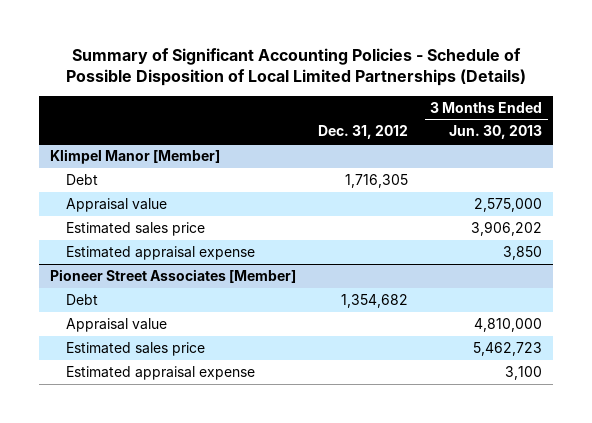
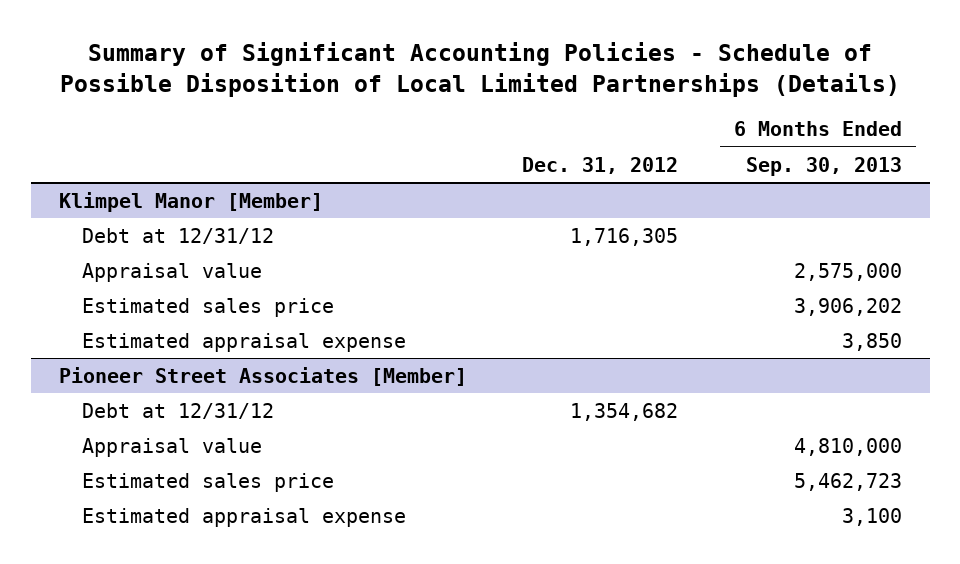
- | Dec. 31, 2012 | 3 Months Ended Jun. 30, 2013
+ | Dec. 31, 2012 | 6 Months Ended Sep. 30, 2013
@ Klimpel Manor [Member]
- Debt | 1,716,305 |
+ Debt at 12/31/12 | 1,716,305 |
@ Pioneer Street Associates [Member]
- Debt | 1,354,682 |
+ Debt at 12/31/12 | 1,354,682 |

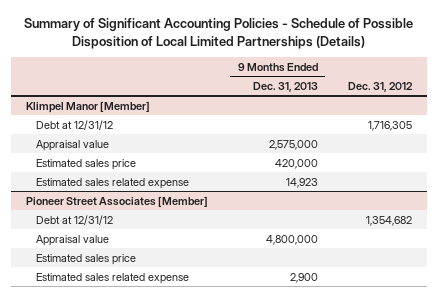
- | Dec. 31, 2012 | 6 Months Ended Sep. 30, 2013
+ | 9 Months Ended Dec. 31, 2013 | Dec. 31, 2012
@ Klimpel Manor [Member]
- Estimated appraisal expense | | 3,850
+ Estimated sales related expense | 14,923 |
@ Pioneer Street Associates [Member]
- Estimated appraisal expense | | 3,100
+ Estimated sales related expense | 2,900 |

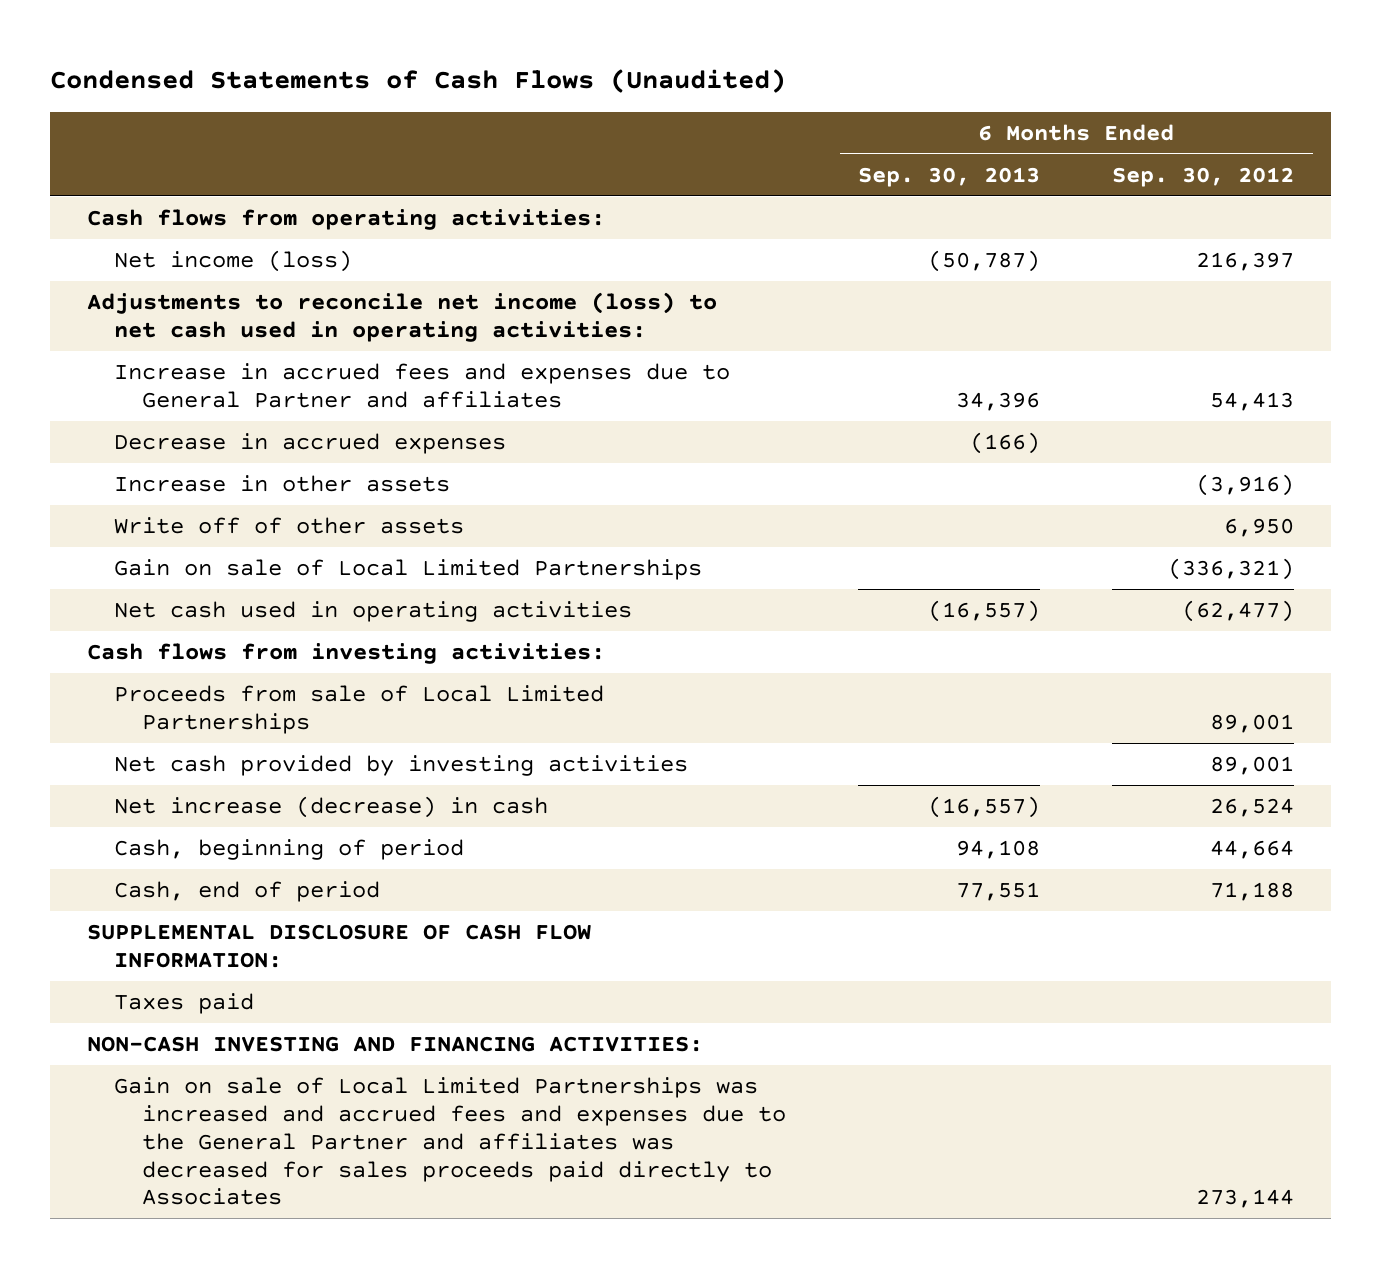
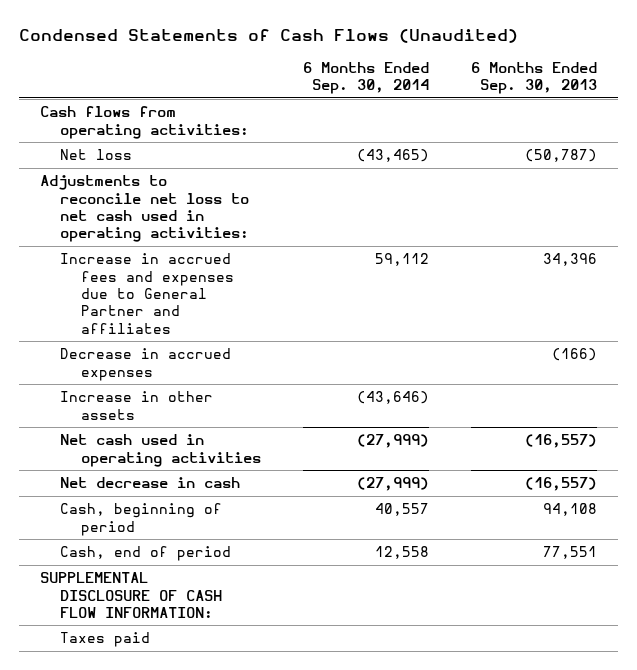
- | 6 Months Ended Sep. 30, 2013 | 6 Months Ended Sep. 30, 2012
+ | 6 Months Ended Sep. 30, 2014 | 6 Months Ended Sep. 30, 2013
- Net income (loss) | (50,787) | 216,397
- Adjustments to reconcile net income (loss) to net cash used in operating activities:
+ Net loss | (43,465) | (50,787)
+ Adjustments to reconcile net loss to net cash used in operating activities:
- Write off of other assets | | 6,950
- Gain on sale of Local Limited Partnerships | | (336,321)
- Cash flows from investing activities:
- Proceeds from sale of Local Limited Partnerships | | 89,001
- Net cash provided by investing activities | | 89,001
- Net increase (decrease) in cash | (16,557) | 26,524
+ Net decrease in cash | (27,999) | (16,557)
- NON-CASH INVESTING AND FINANCING ACTIVITIES:
- Gain on sale of Local Limited Partnerships was increased and accrued fees and expenses due to the General Partner and affiliates was decreased for sales proceeds paid directly to Associates | | 273,144

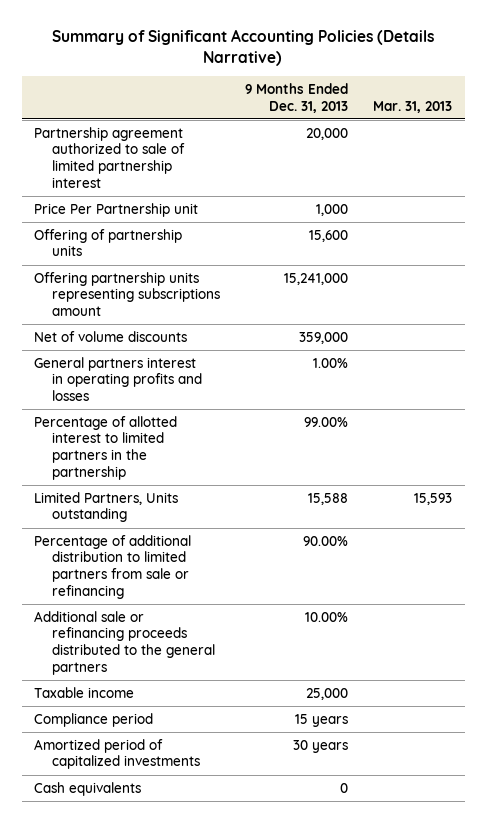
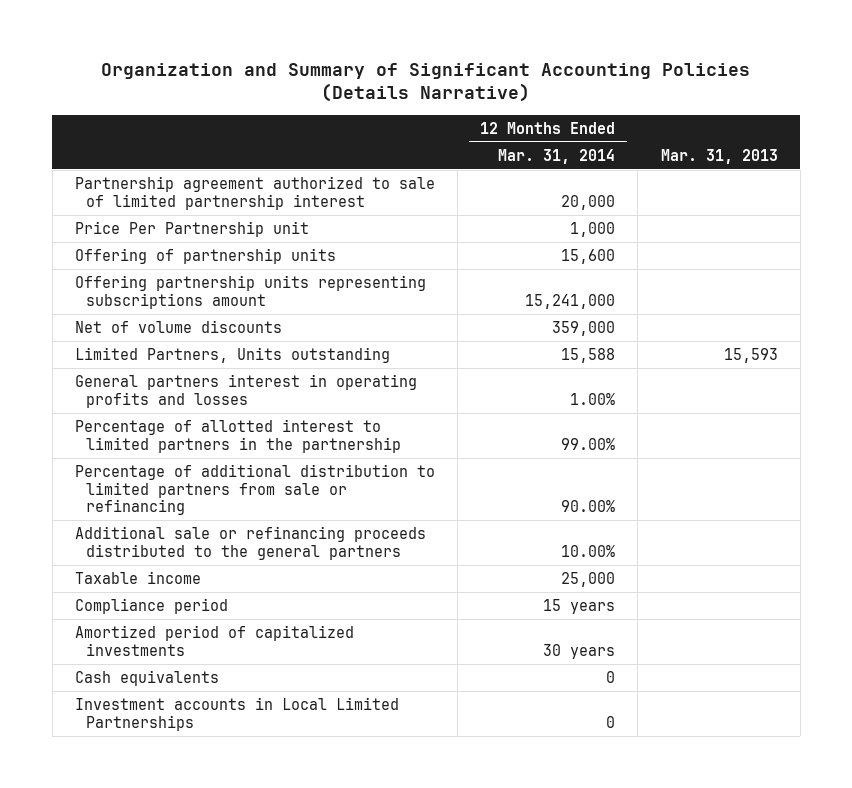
- Summary of Significant Accounting Policies (Details Narrative)
+ Organization and Summary of Significant Accounting Policies (Details Narrative)
- | 9 Months Ended Dec. 31, 2013 | Mar. 31, 2013
+ | 12 Months Ended Mar. 31, 2014 | Mar. 31, 2013
moved up: Limited Partners, Units outstanding | 15,588 | 15,593
+ Investment accounts in Local Limited Partnerships | 0 |

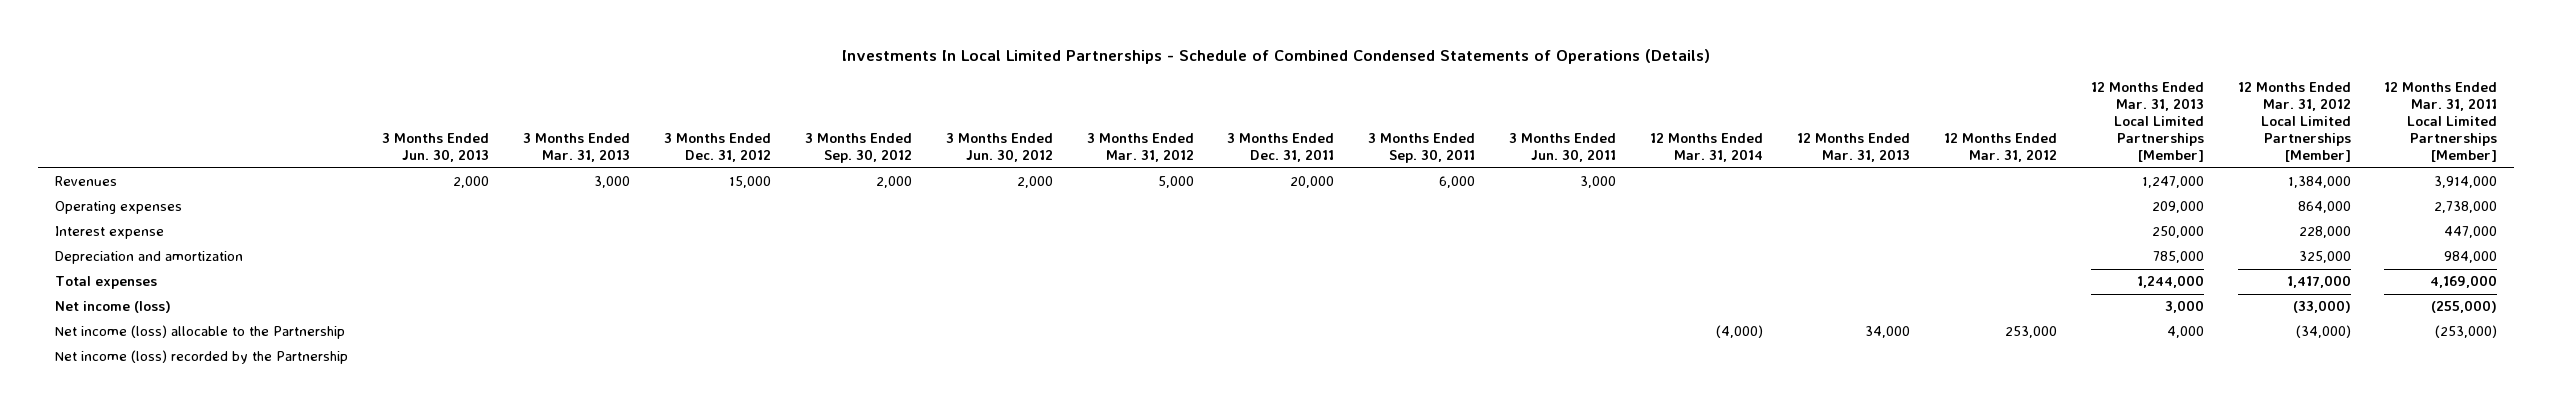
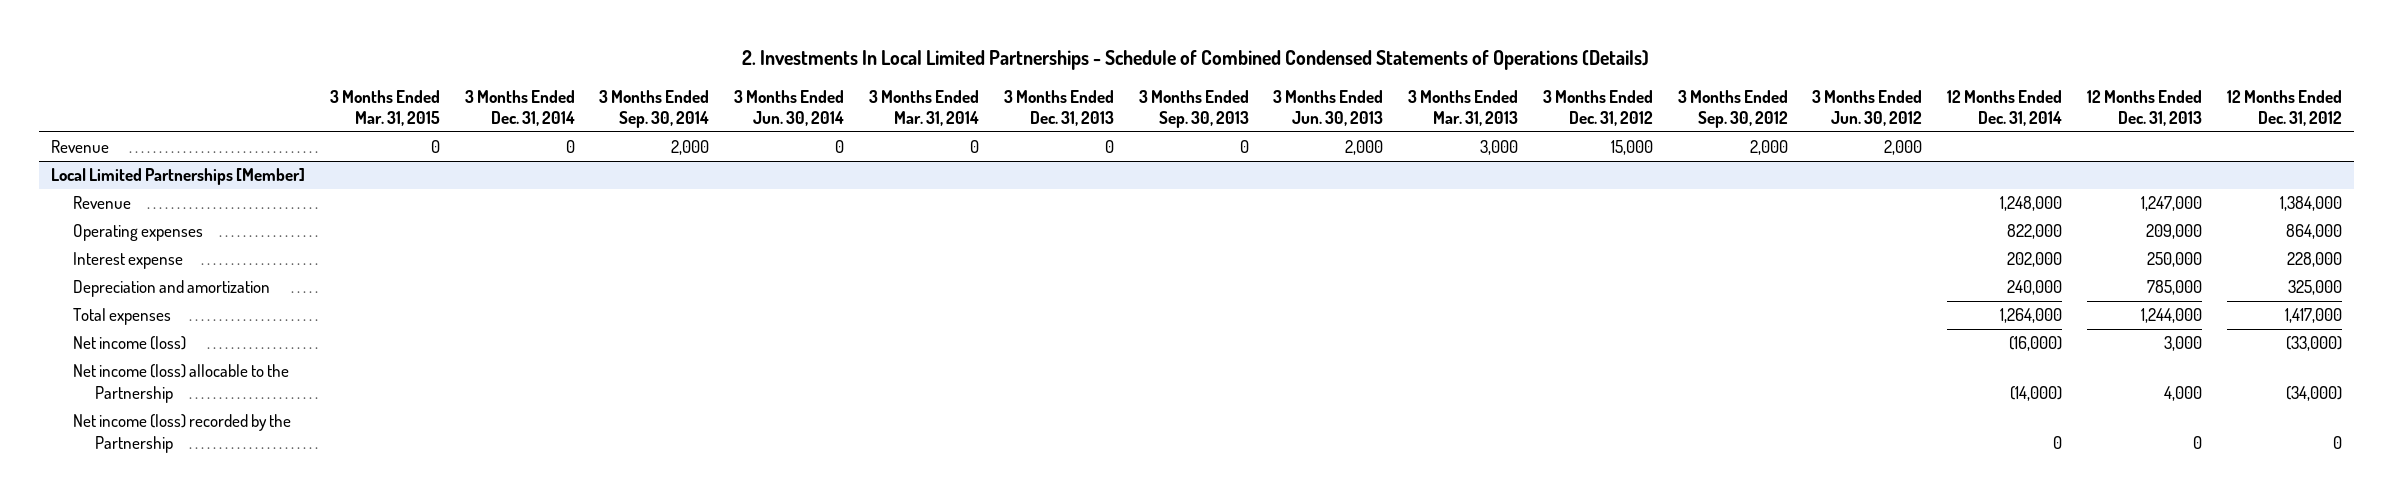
- Investments In Local Limited Partnerships - Schedule of Combined Condensed Statements of Operations (Details)
+ 2. Investments In Local Limited Partnerships - Schedule of Combined Condensed Statements of Operations (Details)
- | 3 Months Ended Jun. 30, 2013 | 3 Months Ended Mar. 31, 2013 | 3 Months Ended Dec. 31, 2012 | 3 Months Ended Sep. 30, 2012 | 3 Months Ended Jun. 30, 2012 | 3 Months Ended Mar. 31, 2012 | 3 Months Ended Dec. 31, 2011 | 3 Months Ended Sep. 30, 2011 | 3 Months Ended Jun. 30, 2011 | 12 Months Ended Mar. 31, 2014 | 12 Months Ended Mar. 31, 2013 | 12 Months Ended Mar. 31, 2012 | 12 Months Ended Mar. 31, 2013 Local Limited Partnerships [Member] | 12 Months Ended Mar. 31, 2012 Local Limited Partnerships [Member] | 12 Months Ended Mar. 31, 2011 Local Limited Partnerships [Member]
+ | 3 Months Ended Mar. 31, 2015 | 3 Months Ended Dec. 31, 2014 | 3 Months Ended Sep. 30, 2014 | 3 Months Ended Jun. 30, 2014 | 3 Months Ended Mar. 31, 2014 | 3 Months Ended Dec. 31, 2013 | 3 Months Ended Sep. 30, 2013 | 3 Months Ended Jun. 30, 2013 | 3 Months Ended Mar. 31, 2013 | 3 Months Ended Dec. 31, 2012 | 3 Months Ended Sep. 30, 2012 | 3 Months Ended Jun. 30, 2012 | 12 Months Ended Dec. 31, 2014 | 12 Months Ended Dec. 31, 2013 | 12 Months Ended Dec. 31, 2012
- Revenues | 2,000 | 3,000 | 15,000 | 2,000 | 2,000 | 5,000 | 20,000 | 6,000 | 3,000 | | | | 1,247,000 | 1,384,000 | 3,914,000
- Operating expenses | | | | | | | | | | | | | 209,000 | 864,000 | 2,738,000
- Interest expense | | | | | | | | | | | | | 250,000 | 228,000 | 447,000
- Depreciation and amortization | | | | | | | | | | | | | 785,000 | 325,000 | 984,000
- Total expenses | | | | | | | | | | | | | 1,244,000 | 1,417,000 | 4,169,000
- Net income (loss) | | | | | | | | | | | | | 3,000 | (33,000) | (255,000)
- Net income (loss) allocable to the Partnership | | | | | | | | | | (4,000) | 34,000 | 253,000 | 4,000 | (34,000) | (253,000)
- Net income (loss) recorded by the Partnership
+ Revenue | 0 | 0 | 2,000 | 0 | 0 | 0 | 0 | 2,000 | 3,000 | 15,000 | 2,000 | 2,000 | | |
+ Local Limited Partnerships [Member]
+ Revenue | | | | | | | | | | | | | 1,248,000 | 1,247,000 | 1,384,000
+ Operating expenses | | | | | | | | | | | | | 822,000 | 209,000 | 864,000
+ Interest expense | | | | | | | | | | | | | 202,000 | 250,000 | 228,000
+ Depreciation and amortization | | | | | | | | | | | | | 240,000 | 785,000 | 325,000
+ Total expenses | | | | | | | | | | | | | 1,264,000 | 1,244,000 | 1,417,000
+ Net income (loss) | | | | | | | | | | | | | (16,000) | 3,000 | (33,000)
+ Net income (loss) allocable to the Partnership | | | | | | | | | | | | | (14,000) | 4,000 | (34,000)
+ Net income (loss) recorded by the Partnership | | | | | | | | | | | | | 0 | 0 | 0

